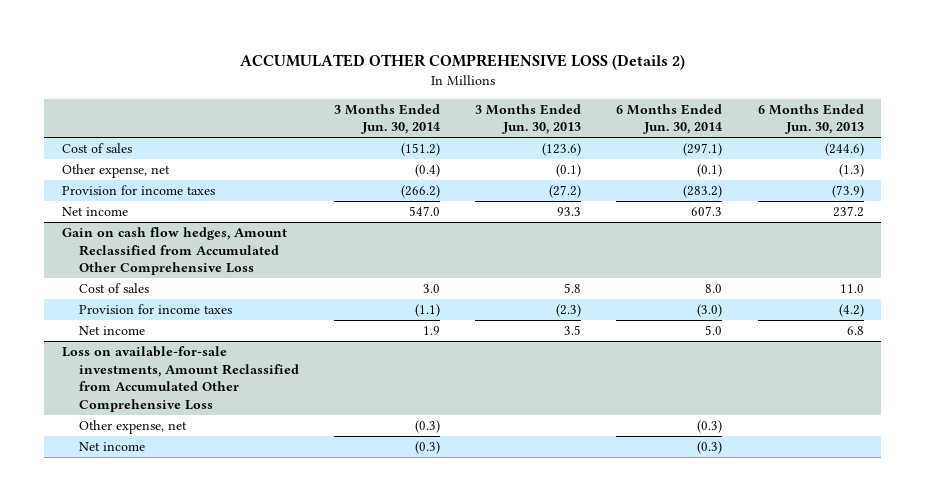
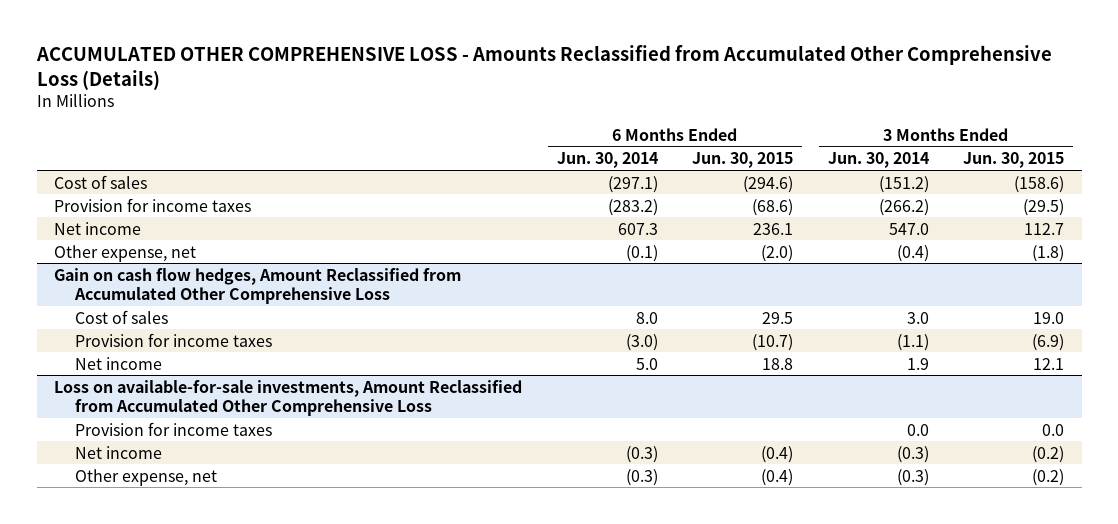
- ACCUMULATED OTHER COMPREHENSIVE LOSS (Details 2)
+ ACCUMULATED OTHER COMPREHENSIVE LOSS - Amounts Reclassified from Accumulated Other Comprehensive Loss (Details)
- | 3 Months Ended Jun. 30, 2014 | 3 Months Ended Jun. 30, 2013 | 6 Months Ended Jun. 30, 2014 | 6 Months Ended Jun. 30, 2013
+ | 6 Months Ended Jun. 30, 2014 | 6 Months Ended Jun. 30, 2015 | 3 Months Ended Jun. 30, 2014 | 3 Months Ended Jun. 30, 2015
moved down: Other expense, net | (0.1) | (2.0) | (0.4) | (1.8)
@ Loss on available-for-sale investments, Amount Reclassified from Accumulated Other Comprehensive Loss
+ Provision for income taxes | | | 0.0 | 0.0
moved down: Other expense, net | (0.3) | (0.4) | (0.3) | (0.2)

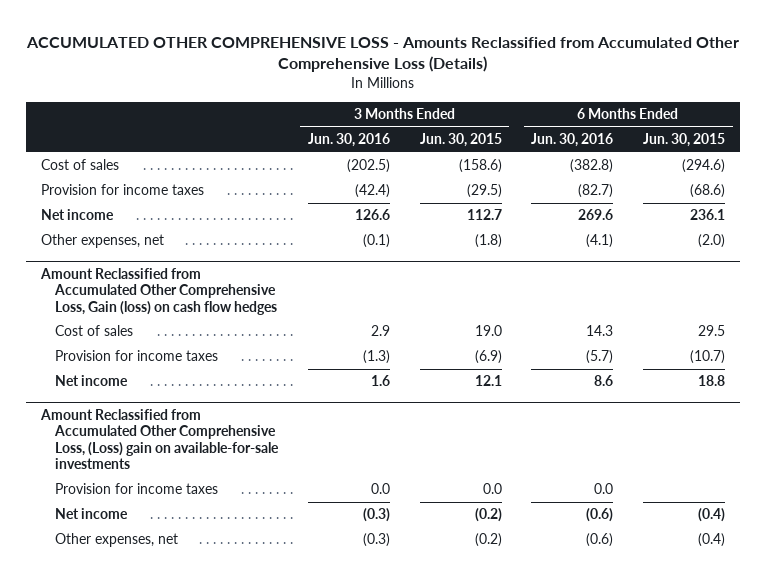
- | 6 Months Ended Jun. 30, 2014 | 6 Months Ended Jun. 30, 2015 | 3 Months Ended Jun. 30, 2014 | 3 Months Ended Jun. 30, 2015
+ | 3 Months Ended Jun. 30, 2016 | 3 Months Ended Jun. 30, 2015 | 6 Months Ended Jun. 30, 2016 | 6 Months Ended Jun. 30, 2015
- Other expense, net | (0.1) | (2.0) | (0.4) | (1.8)
- Gain on cash flow hedges, Amount Reclassified from Accumulated Other Comprehensive Loss
+ Other expenses, net | (0.1) | (1.8) | (4.1) | (2.0)
+ Amount Reclassified from Accumulated Other Comprehensive Loss, Gain (loss) on cash flow hedges
- Loss on available-for-sale investments, Amount Reclassified from Accumulated Other Comprehensive Loss
+ Amount Reclassified from Accumulated Other Comprehensive Loss, (Loss) gain on available-for-sale investments
- Other expense, net | (0.3) | (0.4) | (0.3) | (0.2)
+ Other expenses, net | (0.3) | (0.2) | (0.6) | (0.4)

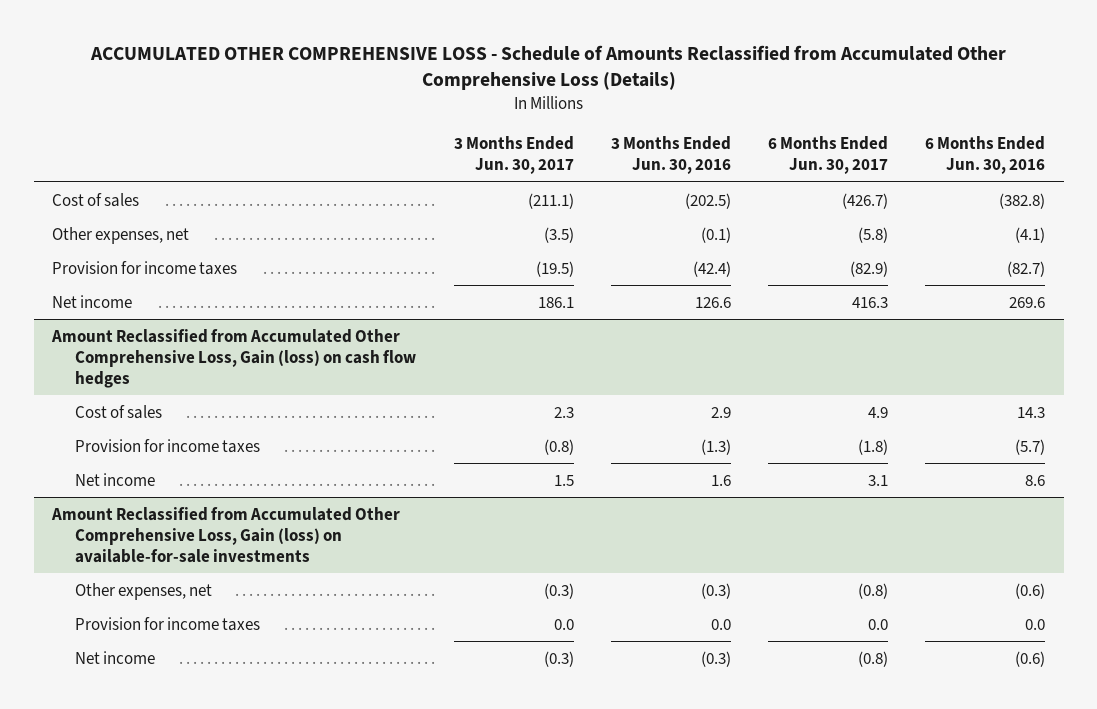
- ACCUMULATED OTHER COMPREHENSIVE LOSS - Amounts Reclassified from Accumulated Other Comprehensive Loss (Details)
+ ACCUMULATED OTHER COMPREHENSIVE LOSS - Schedule of Amounts Reclassified from Accumulated Other Comprehensive Loss (Details)
- | 3 Months Ended Jun. 30, 2016 | 3 Months Ended Jun. 30, 2015 | 6 Months Ended Jun. 30, 2016 | 6 Months Ended Jun. 30, 2015
+ | 3 Months Ended Jun. 30, 2017 | 3 Months Ended Jun. 30, 2016 | 6 Months Ended Jun. 30, 2017 | 6 Months Ended Jun. 30, 2016
moved up: Other expenses, net | (3.5) | (0.1) | (5.8) | (4.1)
- Amount Reclassified from Accumulated Other Comprehensive Loss, (Loss) gain on available-for-sale investments
+ Amount Reclassified from Accumulated Other Comprehensive Loss, Gain (loss) on available-for-sale investments
+ Other expenses, net | (0.3) | (0.3) | (0.8) | (0.6)
- Other expenses, net | (0.3) | (0.2) | (0.6) | (0.4)

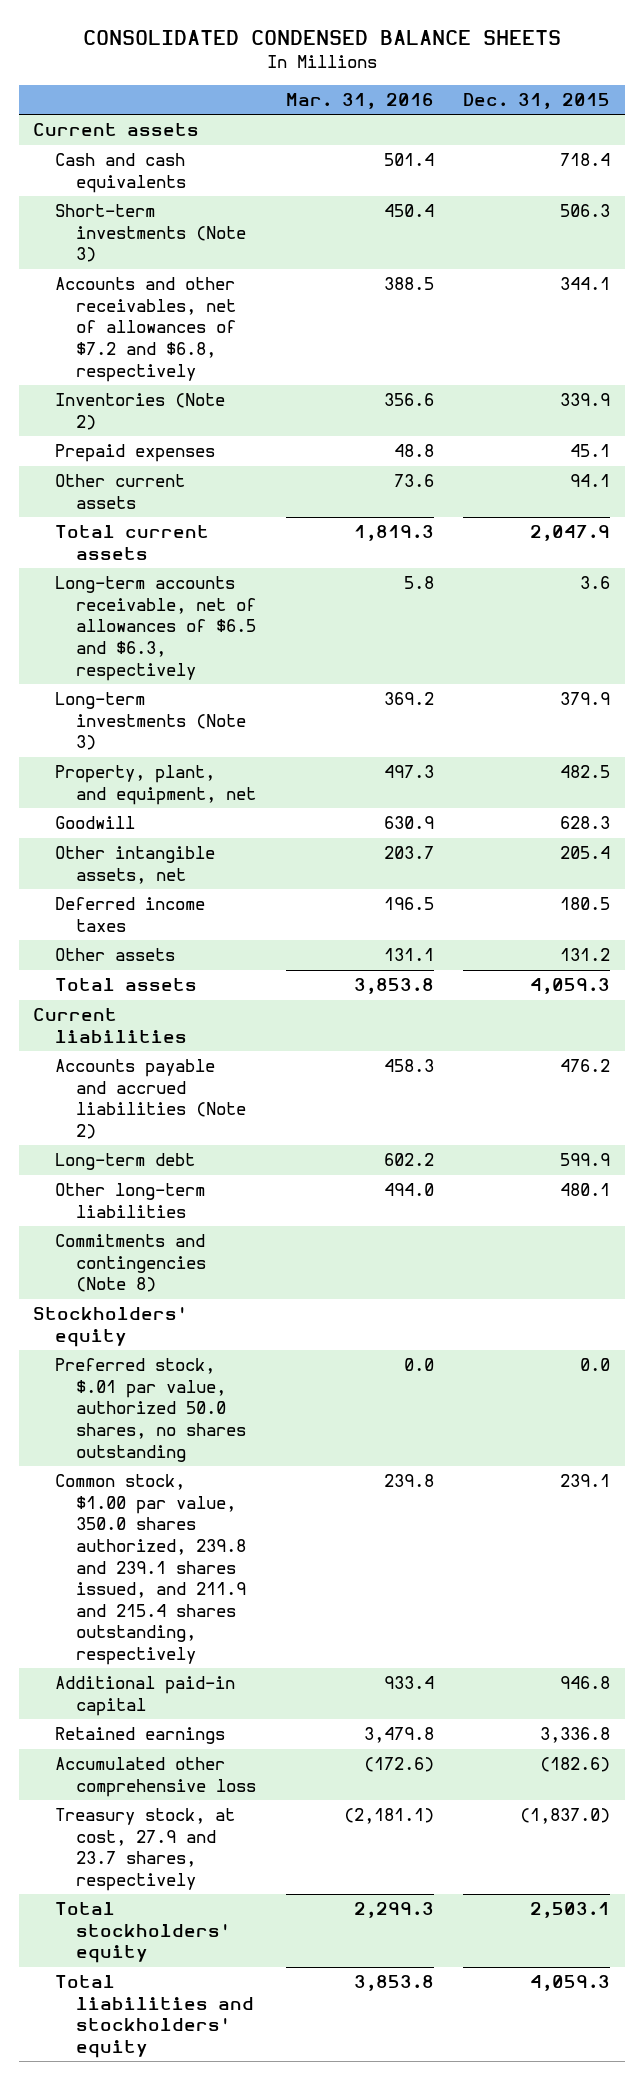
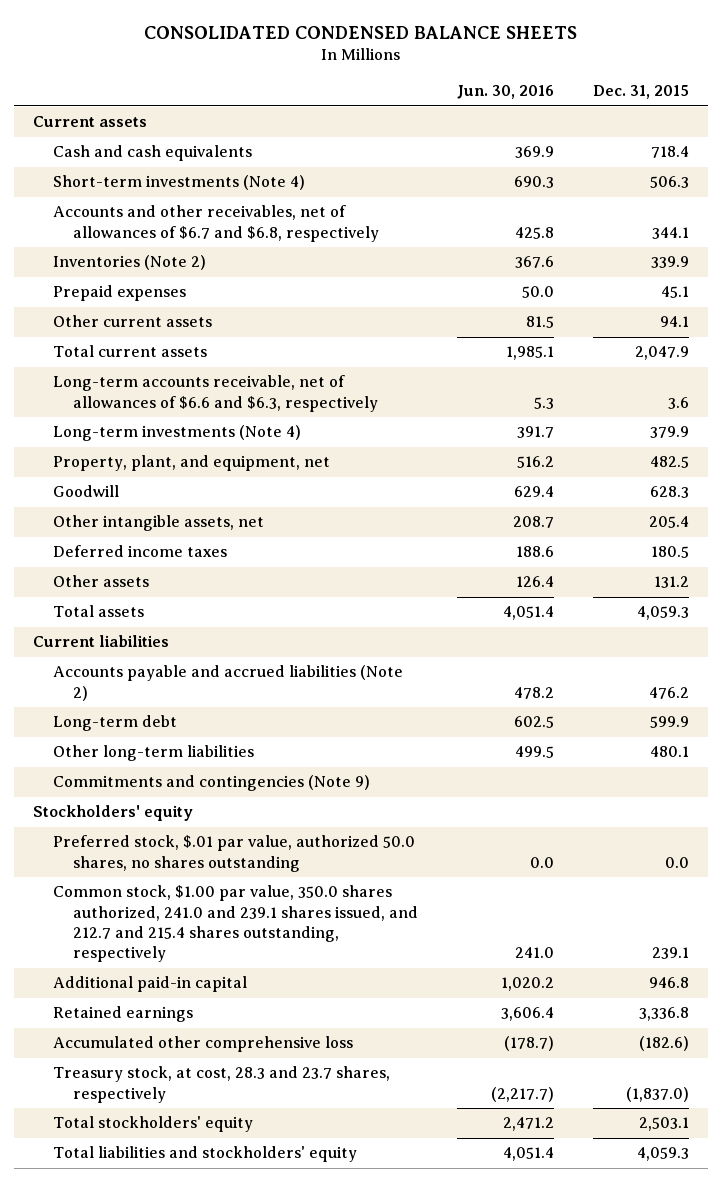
- | Mar. 31, 2016 | Dec. 31, 2015
+ | Jun. 30, 2016 | Dec. 31, 2015
- Short-term investments (Note 3) | 450.4 | 506.3
- Accounts and other receivables, net of allowances of $7.2 and $6.8, respectively | 388.5 | 344.1
+ Short-term investments (Note 4) | 690.3 | 506.3
+ Accounts and other receivables, net of allowances of $6.7 and $6.8, respectively | 425.8 | 344.1
- Long-term accounts receivable, net of allowances of $6.5 and $6.3, respectively | 5.8 | 3.6
- Long-term investments (Note 3) | 369.2 | 379.9
+ Long-term accounts receivable, net of allowances of $6.6 and $6.3, respectively | 5.3 | 3.6
+ Long-term investments (Note 4) | 391.7 | 379.9
- Commitments and contingencies (Note 8)
+ Commitments and contingencies (Note 9)
- Common stock, $1.00 par value, 350.0 shares authorized, 239.8 and 239.1 shares issued, and 211.9 and 215.4 shares outstanding, respectively | 239.8 | 239.1
+ Common stock, $1.00 par value, 350.0 shares authorized, 241.0 and 239.1 shares issued, and 212.7 and 215.4 shares outstanding, respectively | 241.0 | 239.1
- Treasury stock, at cost, 27.9 and 23.7 shares, respectively | (2,181.1) | (1,837.0)
+ Treasury stock, at cost, 28.3 and 23.7 shares, respectively | (2,217.7) | (1,837.0)

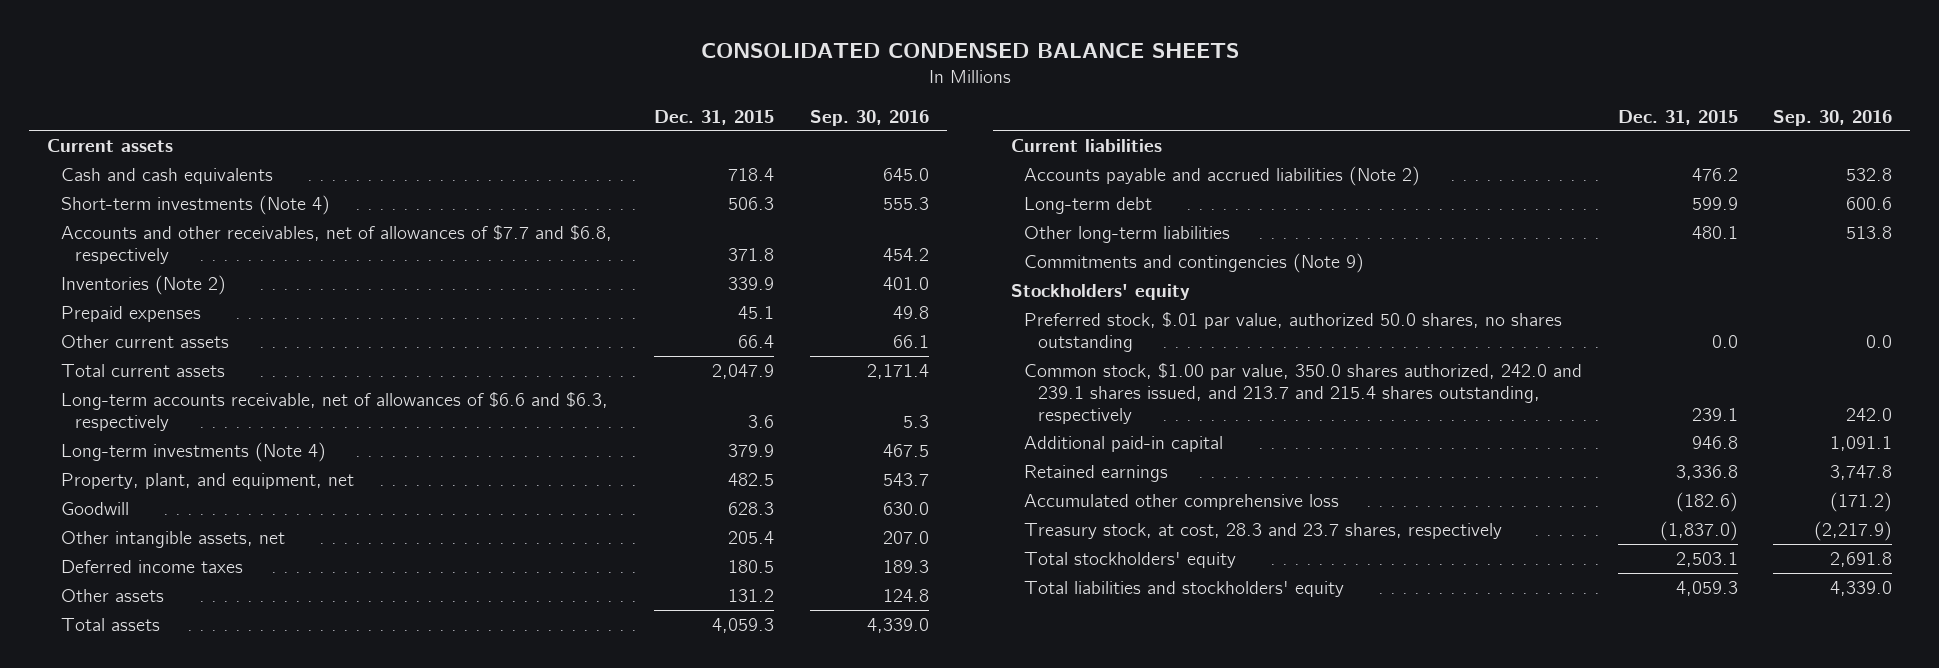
- | Jun. 30, 2016 | Dec. 31, 2015
+ | Dec. 31, 2015 | Sep. 30, 2016
- Accounts and other receivables, net of allowances of $6.7 and $6.8, respectively | 425.8 | 344.1
+ Accounts and other receivables, net of allowances of $7.7 and $6.8, respectively | 371.8 | 454.2
- Other current assets | 81.5 | 94.1
+ Other current assets | 66.4 | 66.1
- Common stock, $1.00 par value, 350.0 shares authorized, 241.0 and 239.1 shares issued, and 212.7 and 215.4 shares outstanding, respectively | 241.0 | 239.1
+ Common stock, $1.00 par value, 350.0 shares authorized, 242.0 and 239.1 shares issued, and 213.7 and 215.4 shares outstanding, respectively | 239.1 | 242.0

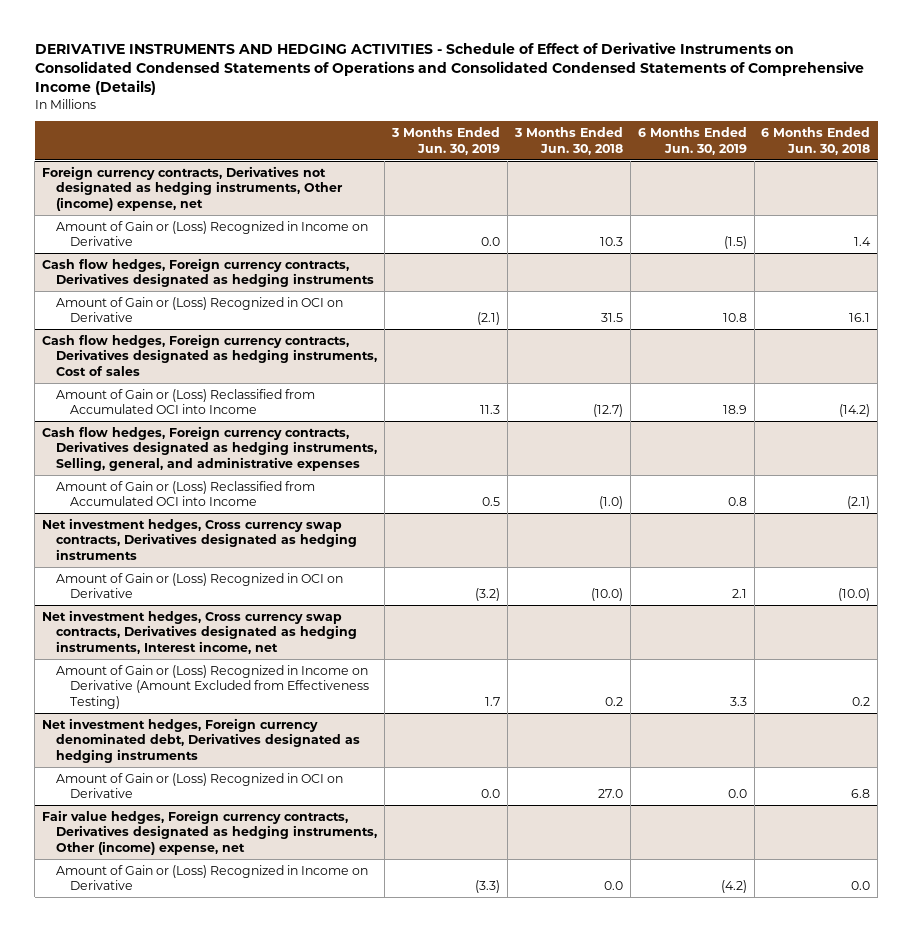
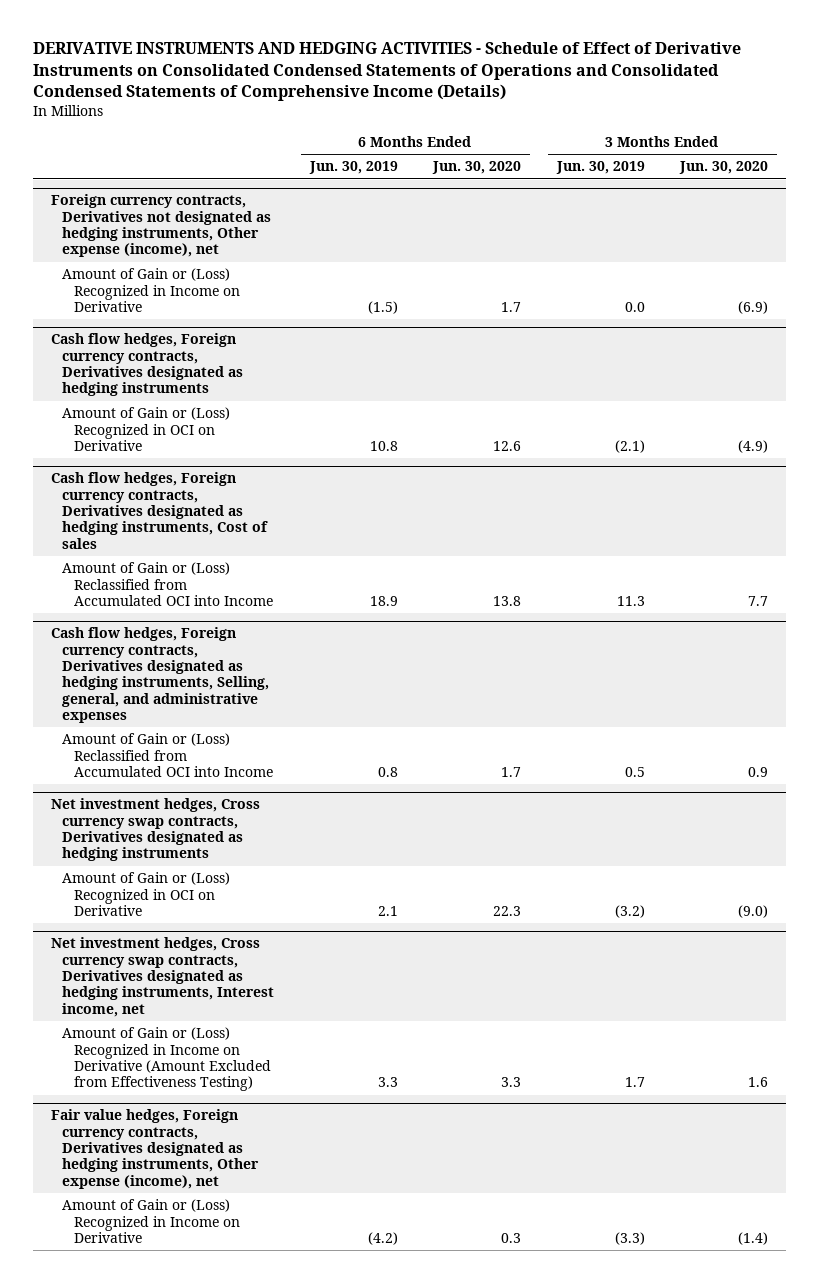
- | 3 Months Ended Jun. 30, 2019 | 3 Months Ended Jun. 30, 2018 | 6 Months Ended Jun. 30, 2019 | 6 Months Ended Jun. 30, 2018
+ | 6 Months Ended Jun. 30, 2019 | 6 Months Ended Jun. 30, 2020 | 3 Months Ended Jun. 30, 2019 | 3 Months Ended Jun. 30, 2020
- Foreign currency contracts, Derivatives not designated as hedging instruments, Other (income) expense, net
+ Foreign currency contracts, Derivatives not designated as hedging instruments, Other expense (income), net
- Net investment hedges, Foreign currency denominated debt, Derivatives designated as hedging instruments
- Amount of Gain or (Loss) Recognized in OCI on Derivative | 0.0 | 27.0 | 0.0 | 6.8
- Fair value hedges, Foreign currency contracts, Derivatives designated as hedging instruments, Other (income) expense, net
+ Fair value hedges, Foreign currency contracts, Derivatives designated as hedging instruments, Other expense (income), net

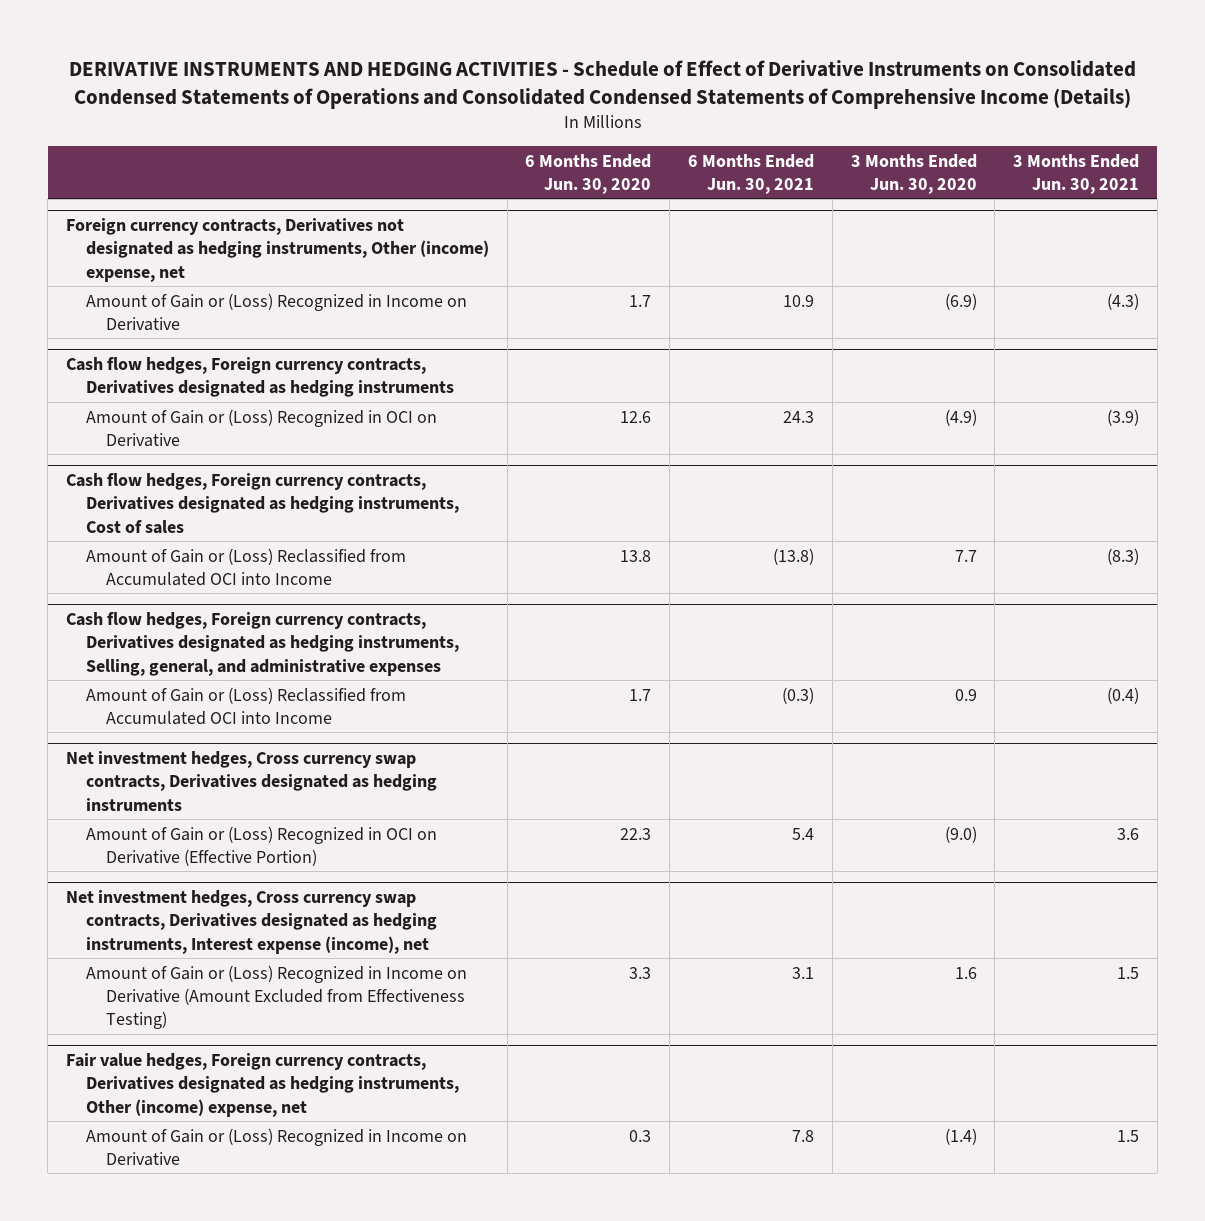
- | 6 Months Ended Jun. 30, 2019 | 6 Months Ended Jun. 30, 2020 | 3 Months Ended Jun. 30, 2019 | 3 Months Ended Jun. 30, 2020
+ | 6 Months Ended Jun. 30, 2020 | 6 Months Ended Jun. 30, 2021 | 3 Months Ended Jun. 30, 2020 | 3 Months Ended Jun. 30, 2021
- Foreign currency contracts, Derivatives not designated as hedging instruments, Other expense (income), net
+ Foreign currency contracts, Derivatives not designated as hedging instruments, Other (income) expense, net
@ Net investment hedges, Cross currency swap contracts, Derivatives designated as hedging instruments
- Amount of Gain or (Loss) Recognized in OCI on Derivative | 2.1 | 22.3 | (3.2) | (9.0)
- Net investment hedges, Cross currency swap contracts, Derivatives designated as hedging instruments, Interest income, net
@ Net investment hedges, Cross currency swap contracts, Derivatives designated as hedging instruments
+ Amount of Gain or (Loss) Recognized in OCI on Derivative (Effective Portion) | 22.3 | 5.4 | (9.0) | 3.6
+ Net investment hedges, Cross currency swap contracts, Derivatives designated as hedging instruments, Interest expense (income), net
- Fair value hedges, Foreign currency contracts, Derivatives designated as hedging instruments, Other expense (income), net
+ Fair value hedges, Foreign currency contracts, Derivatives designated as hedging instruments, Other (income) expense, net

